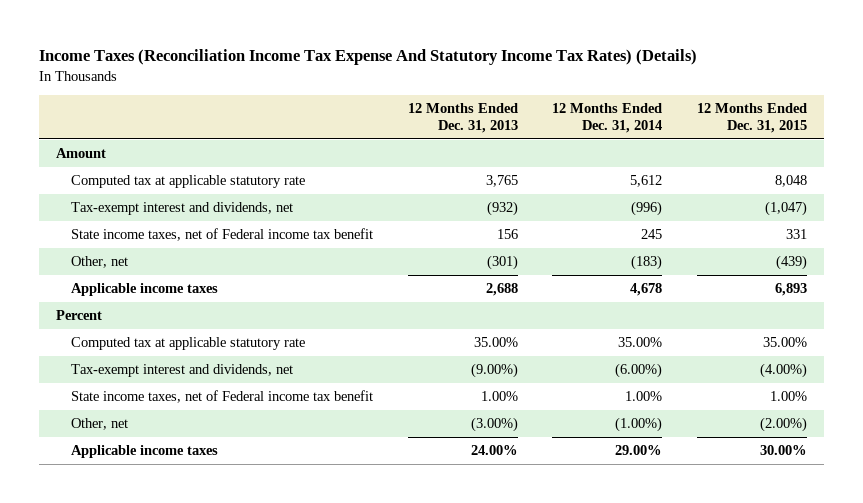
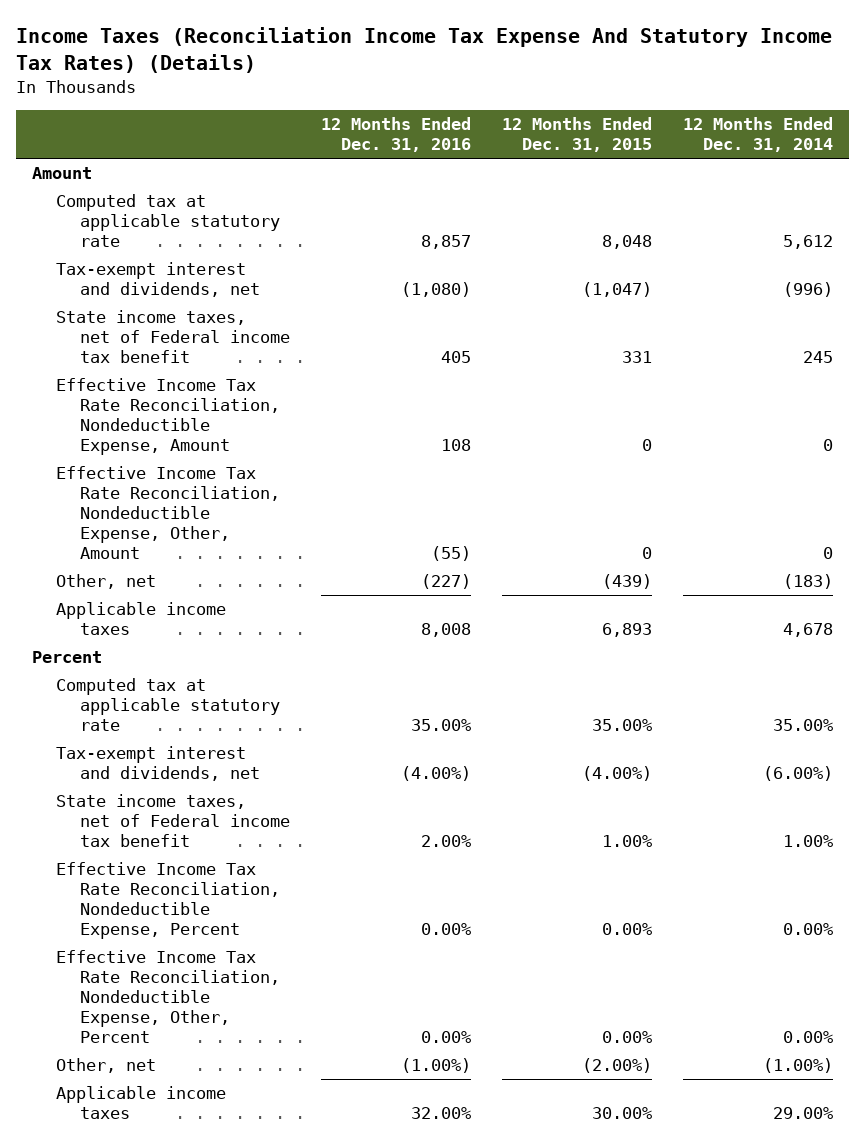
- | 12 Months Ended Dec. 31, 2013 | 12 Months Ended Dec. 31, 2014 | 12 Months Ended Dec. 31, 2015
+ | 12 Months Ended Dec. 31, 2016 | 12 Months Ended Dec. 31, 2015 | 12 Months Ended Dec. 31, 2014
+ Effective Income Tax Rate Reconciliation, Nondeductible Expense, Amount | 108 | 0 | 0
+ Effective Income Tax Rate Reconciliation, Nondeductible Expense, Other, Amount | (55) | 0 | 0
+ Effective Income Tax Rate Reconciliation, Nondeductible Expense, Percent | 0.00% | 0.00% | 0.00%
+ Effective Income Tax Rate Reconciliation, Nondeductible Expense, Other, Percent | 0.00% | 0.00% | 0.00%

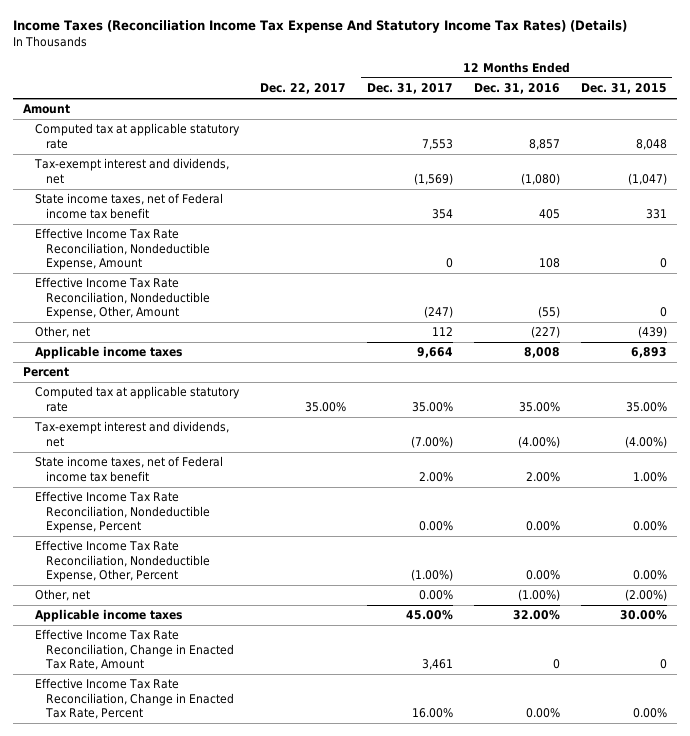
- | 12 Months Ended Dec. 31, 2016 | 12 Months Ended Dec. 31, 2015 | 12 Months Ended Dec. 31, 2014
+ | Dec. 22, 2017 | 12 Months Ended Dec. 31, 2017 | 12 Months Ended Dec. 31, 2016 | 12 Months Ended Dec. 31, 2015
+ Effective Income Tax Rate Reconciliation, Change in Enacted Tax Rate, Amount | | 3,461 | 0 | 0
+ Effective Income Tax Rate Reconciliation, Change in Enacted Tax Rate, Percent | | 16.00% | 0.00% | 0.00%

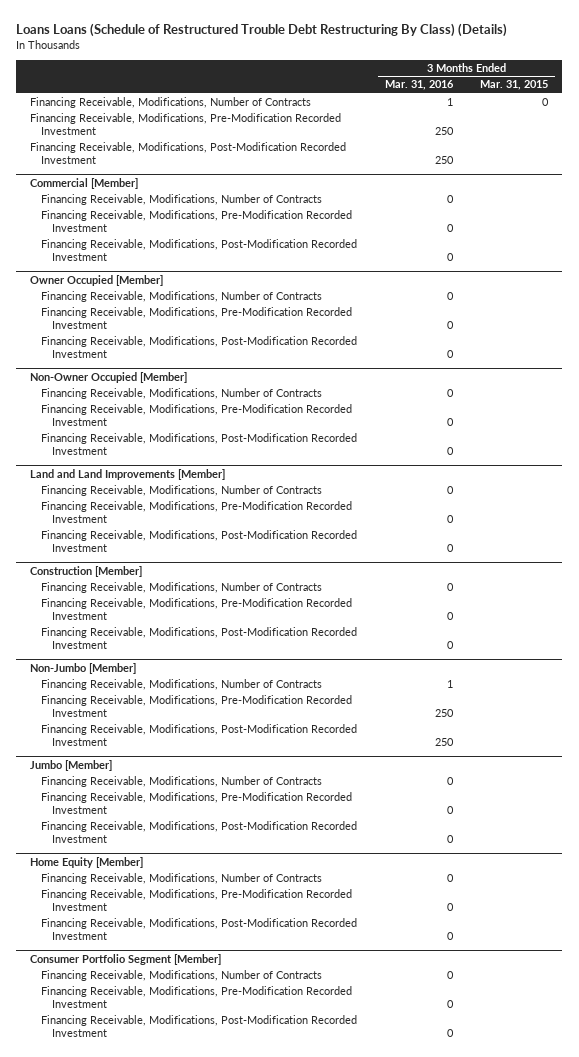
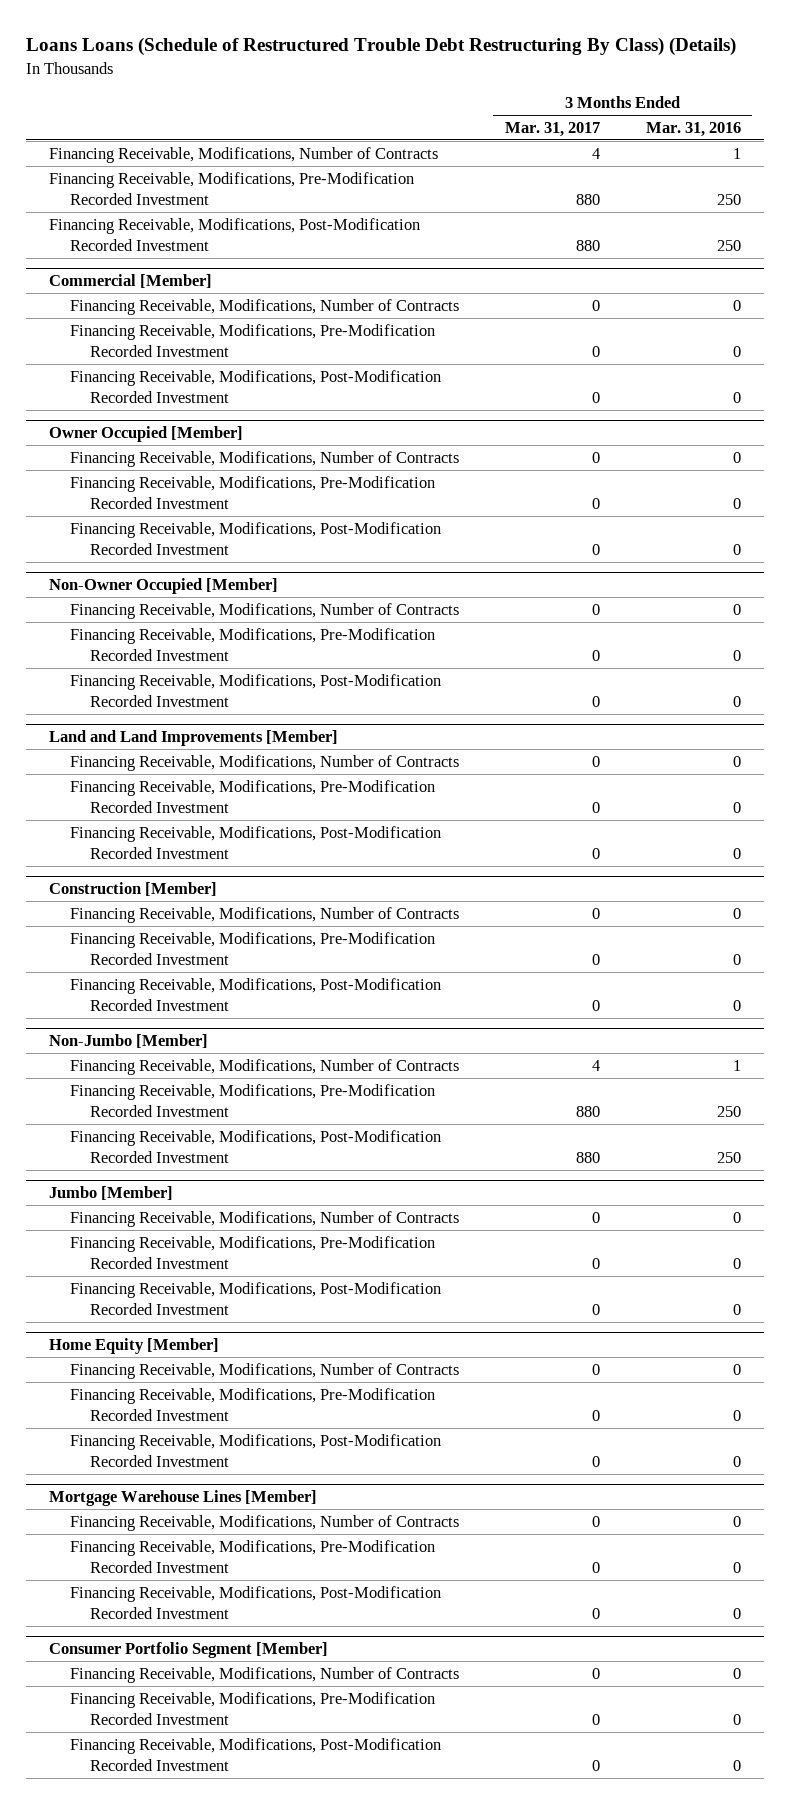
- | 3 Months Ended Mar. 31, 2016 | 3 Months Ended Mar. 31, 2015
+ | 3 Months Ended Mar. 31, 2017 | 3 Months Ended Mar. 31, 2016
+ Mortgage Warehouse Lines [Member]
+ Financing Receivable, Modifications, Number of Contracts | 0 | 0
+ Financing Receivable, Modifications, Pre-Modification Recorded Investment | 0 | 0
+ Financing Receivable, Modifications, Post-Modification Recorded Investment | 0 | 0

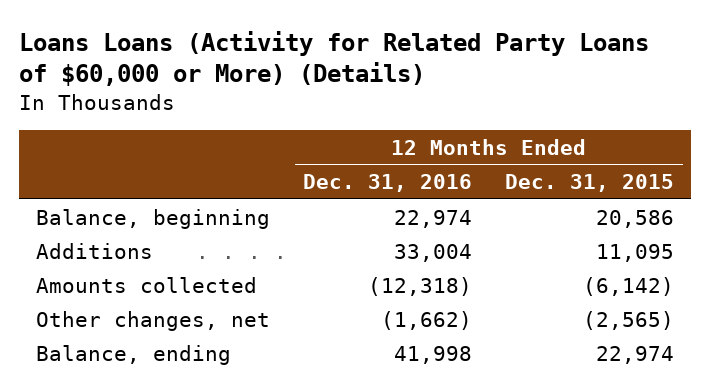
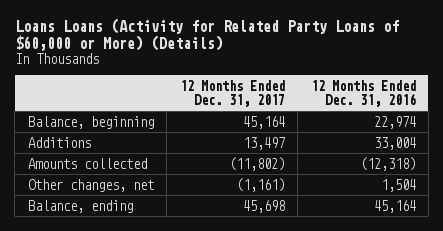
- | 12 Months Ended Dec. 31, 2016 | 12 Months Ended Dec. 31, 2015
+ | 12 Months Ended Dec. 31, 2017 | 12 Months Ended Dec. 31, 2016
- Other changes, net | (1,662) | (2,565)
- Balance, ending | 41,998 | 22,974
+ Other changes, net | (1,161) | 1,504
+ Balance, ending | 45,698 | 45,164

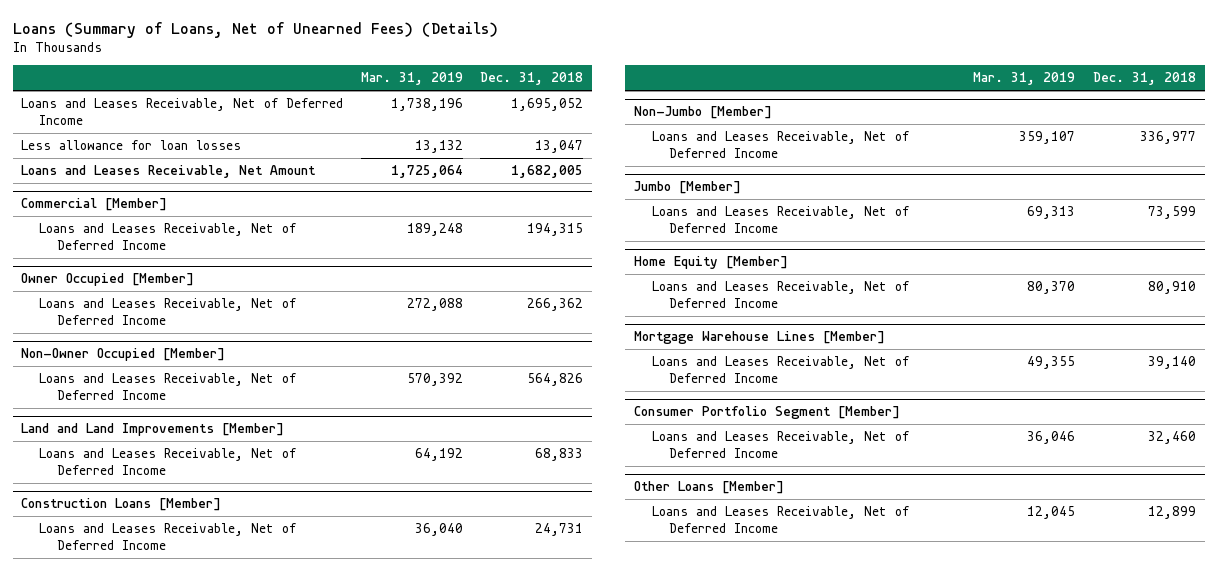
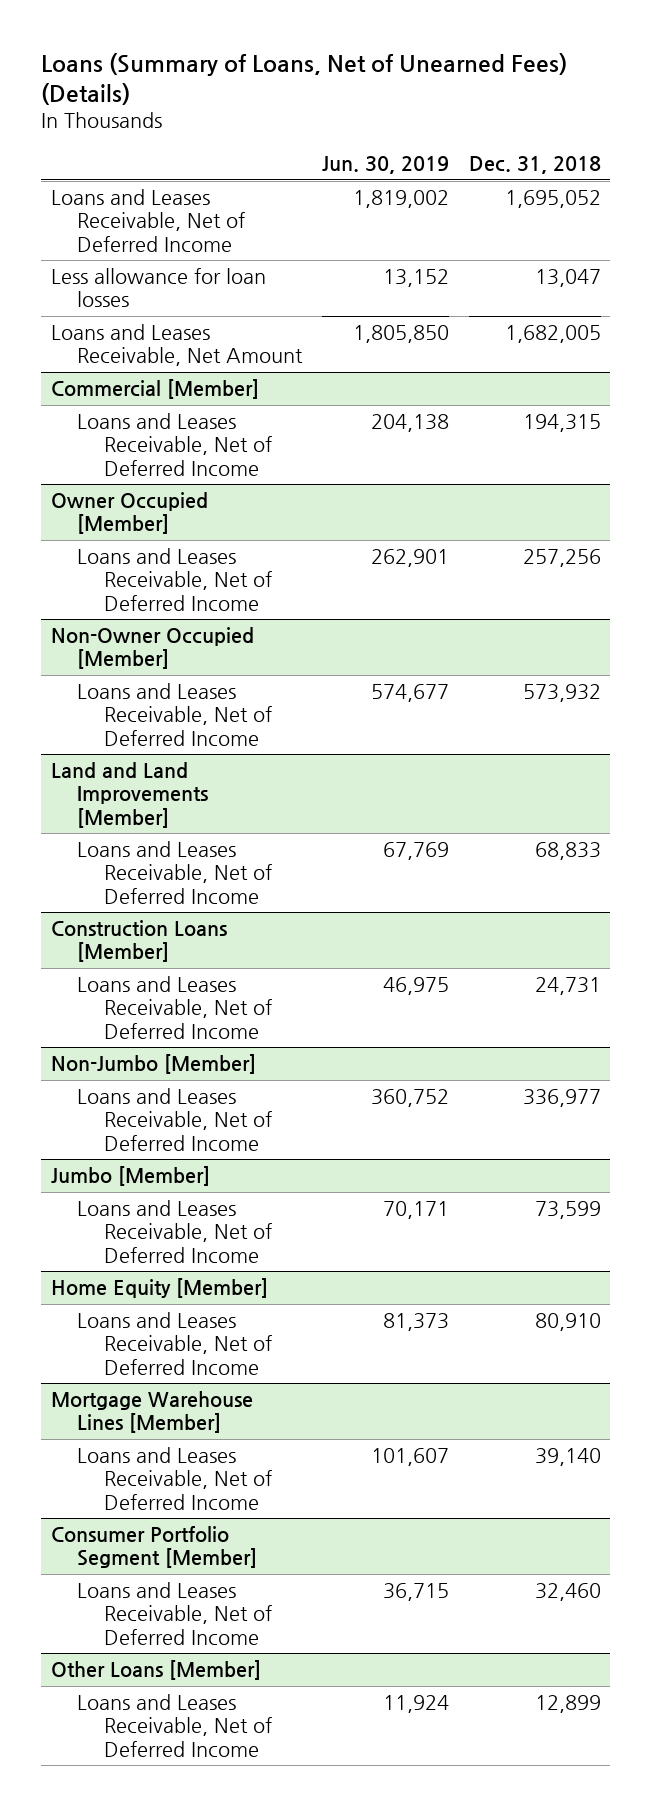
- | Mar. 31, 2019 | Dec. 31, 2018
+ | Jun. 30, 2019 | Dec. 31, 2018
@ Owner Occupied [Member]
- Loans and Leases Receivable, Net of Deferred Income | 272,088 | 266,362
+ Loans and Leases Receivable, Net of Deferred Income | 262,901 | 257,256
@ Non-Owner Occupied [Member]
- Loans and Leases Receivable, Net of Deferred Income | 570,392 | 564,826
+ Loans and Leases Receivable, Net of Deferred Income | 574,677 | 573,932

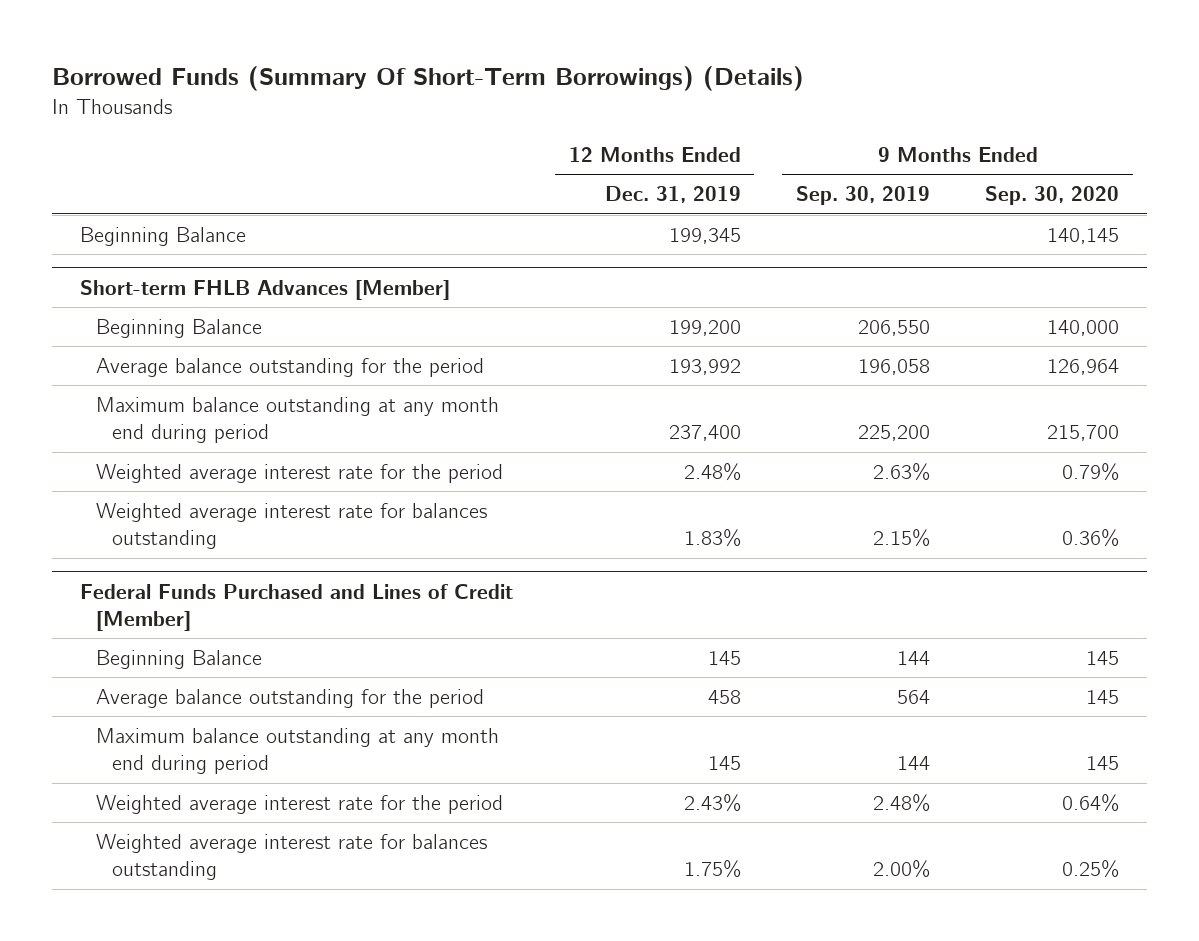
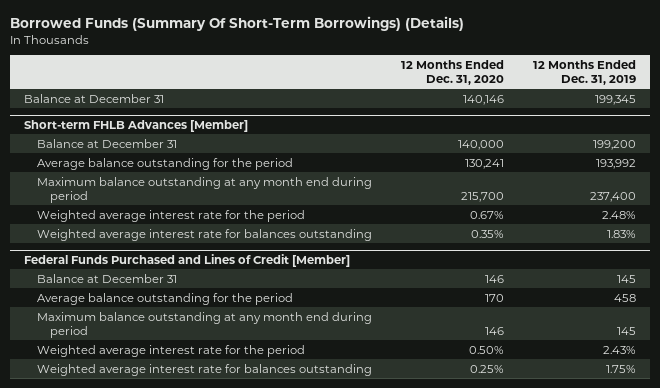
- | 12 Months Ended Dec. 31, 2019 | 9 Months Ended Sep. 30, 2019 | 9 Months Ended Sep. 30, 2020
+ | 12 Months Ended Dec. 31, 2020 | 12 Months Ended Dec. 31, 2019
- Beginning Balance | 199,345 | | 140,145
+ Balance at December 31 | 140,146 | 199,345
@ Short-term FHLB Advances [Member]
- Beginning Balance | 199,200 | 206,550 | 140,000
+ Balance at December 31 | 140,000 | 199,200
@ Federal Funds Purchased and Lines of Credit [Member]
- Beginning Balance | 145 | 144 | 145
+ Balance at December 31 | 146 | 145

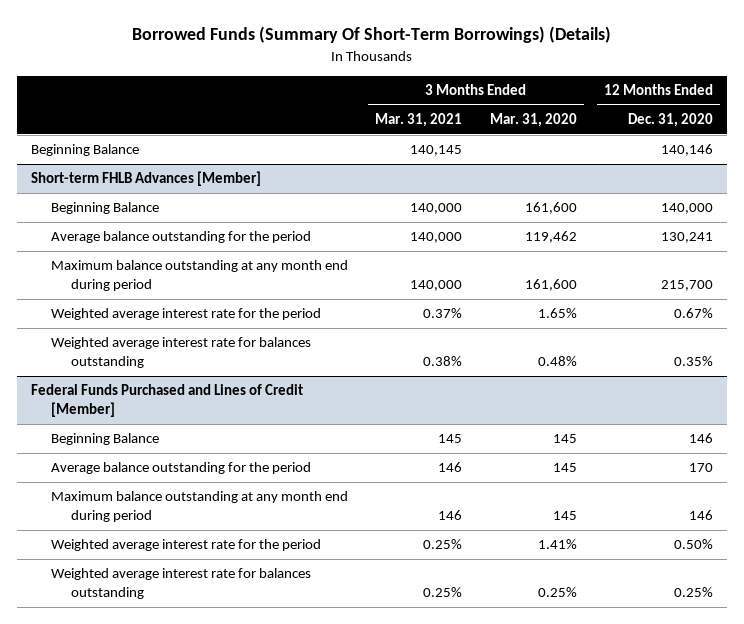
- | 12 Months Ended Dec. 31, 2020 | 12 Months Ended Dec. 31, 2019
+ | 3 Months Ended Mar. 31, 2021 | 3 Months Ended Mar. 31, 2020 | 12 Months Ended Dec. 31, 2020
- Balance at December 31 | 140,146 | 199,345
+ Beginning Balance | 140,145 | | 140,146
@ Short-term FHLB Advances [Member]
- Balance at December 31 | 140,000 | 199,200
+ Beginning Balance | 140,000 | 161,600 | 140,000
@ Federal Funds Purchased and Lines of Credit [Member]
- Balance at December 31 | 146 | 145
+ Beginning Balance | 145 | 145 | 146

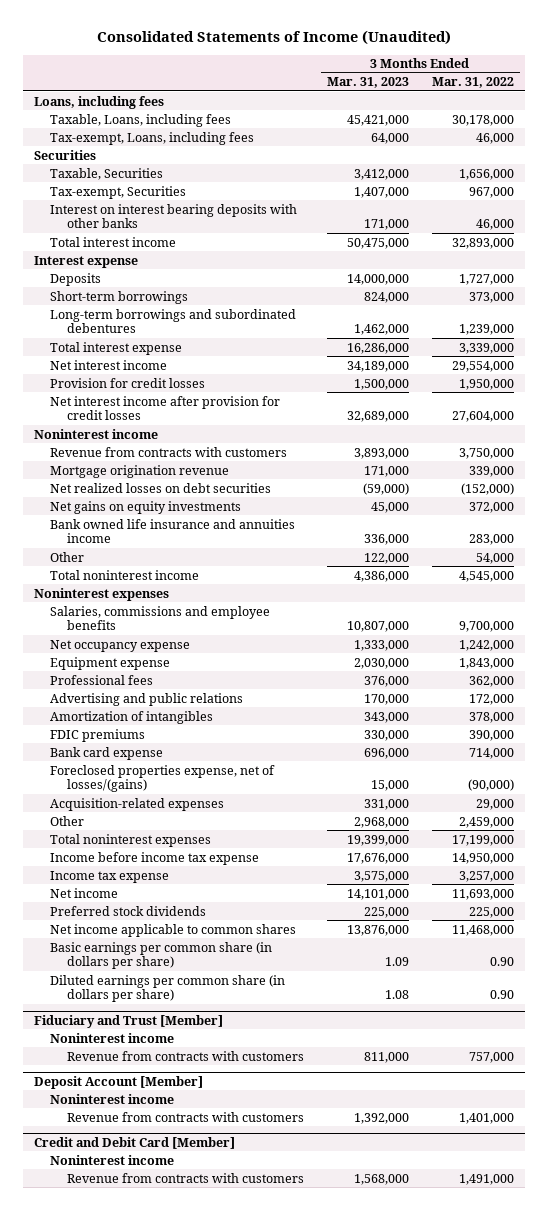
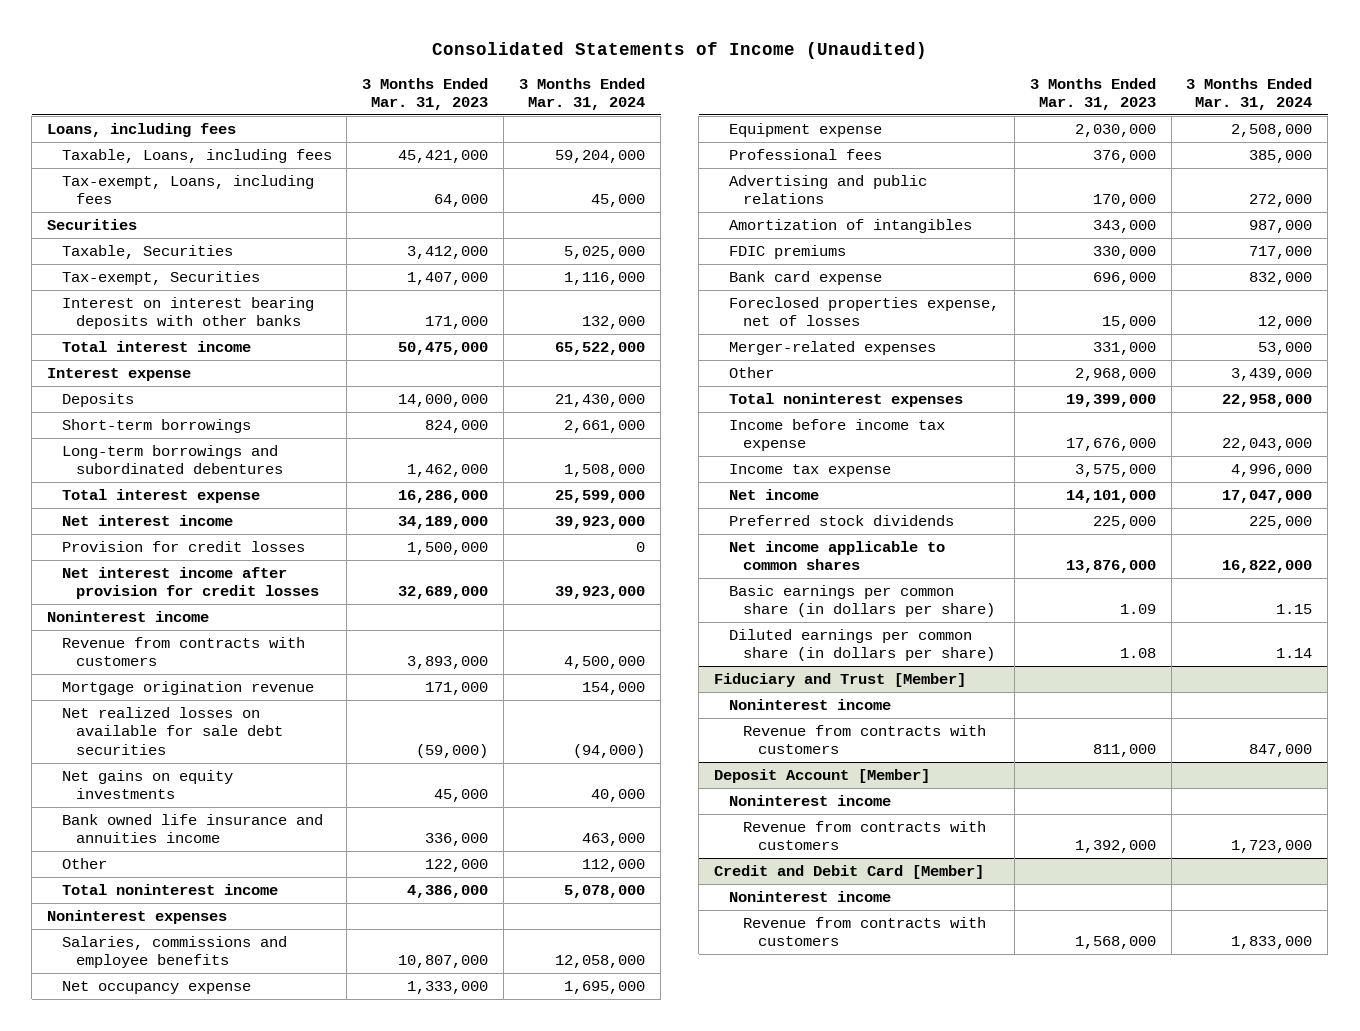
- | 3 Months Ended Mar. 31, 2023 | 3 Months Ended Mar. 31, 2022
+ | 3 Months Ended Mar. 31, 2023 | 3 Months Ended Mar. 31, 2024
- Net realized losses on debt securities | (59,000) | (152,000)
+ Net realized losses on available for sale debt securities | (59,000) | (94,000)
- Foreclosed properties expense, net of losses/(gains) | 15,000 | (90,000)
- Acquisition-related expenses | 331,000 | 29,000
+ Foreclosed properties expense, net of losses | 15,000 | 12,000
+ Merger-related expenses | 331,000 | 53,000

